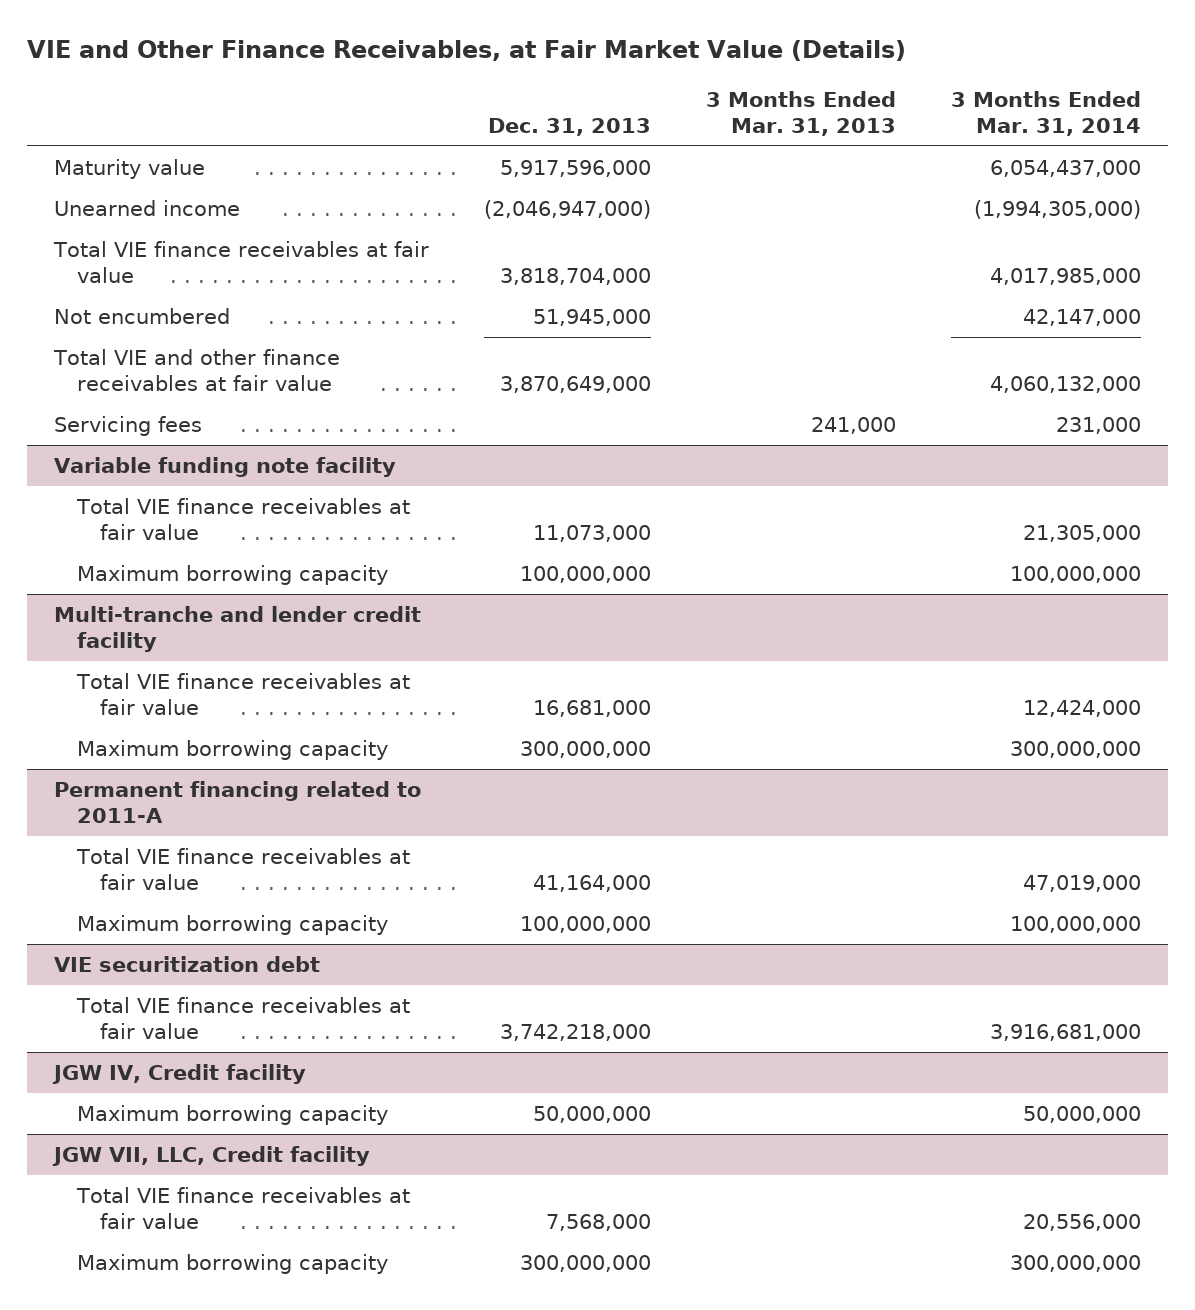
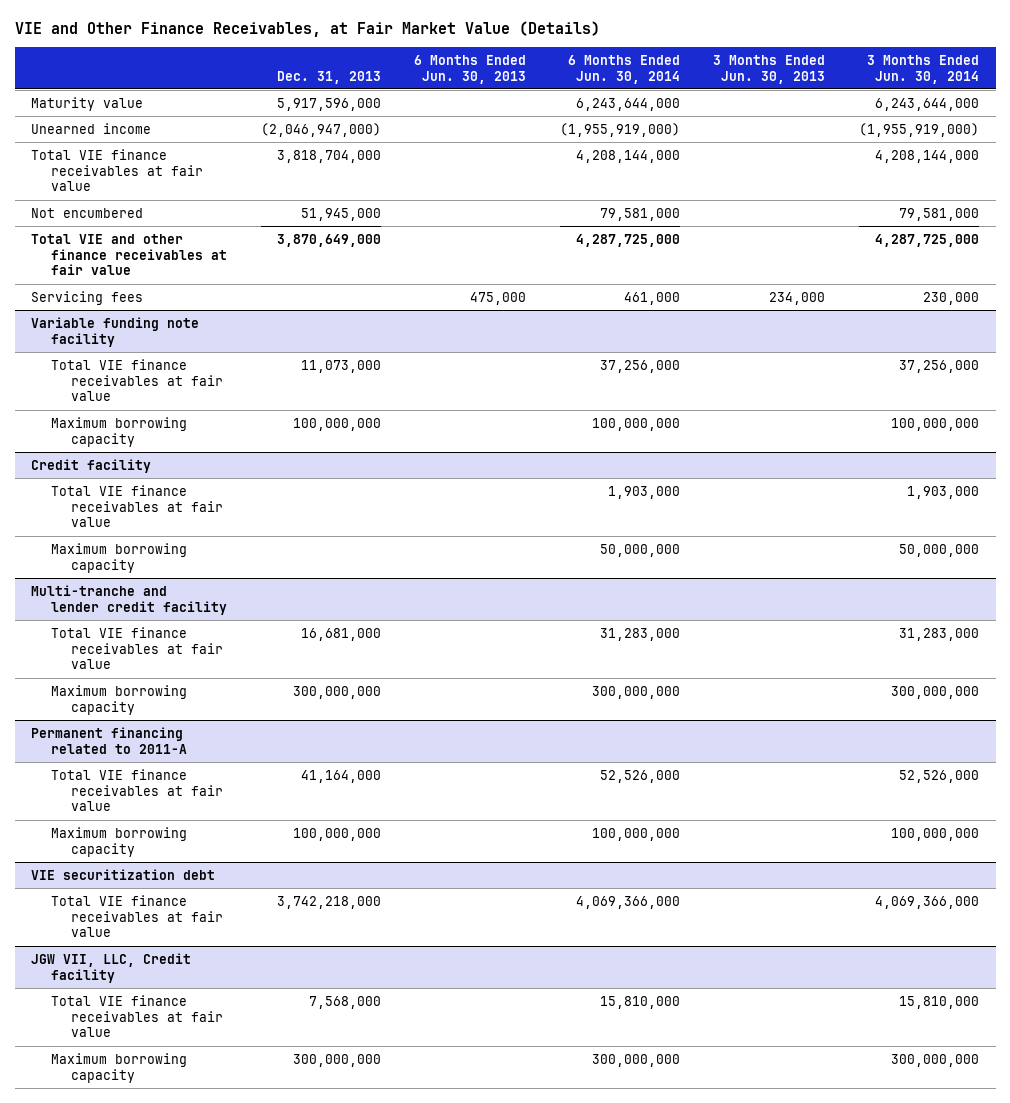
- | Dec. 31, 2013 | 3 Months Ended Mar. 31, 2013 | 3 Months Ended Mar. 31, 2014
+ | Dec. 31, 2013 | 6 Months Ended Jun. 30, 2013 | 6 Months Ended Jun. 30, 2014 | 3 Months Ended Jun. 30, 2013 | 3 Months Ended Jun. 30, 2014
+ Credit facility
+ Total VIE finance receivables at fair value | | | 1,903,000 | | 1,903,000
+ Maximum borrowing capacity | | | 50,000,000 | | 50,000,000
- JGW IV, Credit facility
- Maximum borrowing capacity | 50,000,000 | | 50,000,000

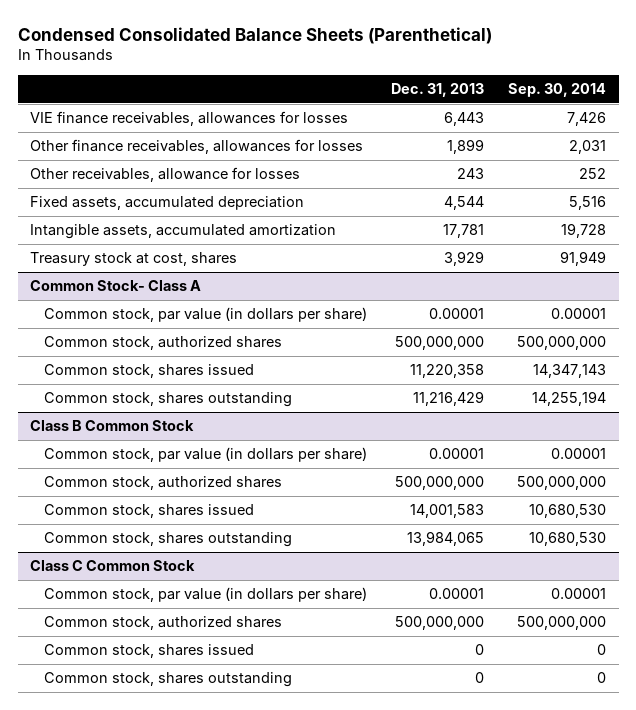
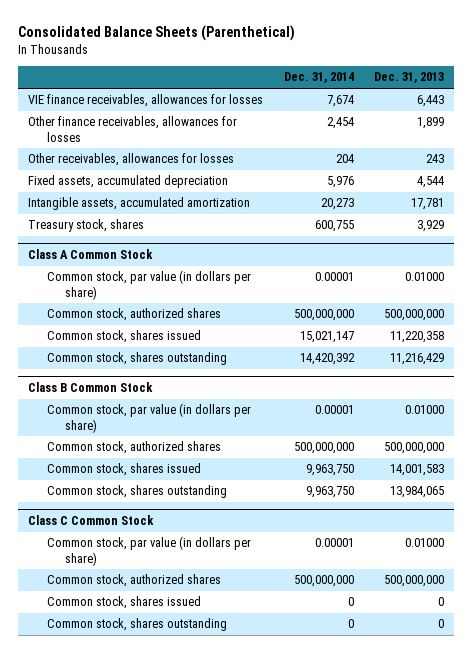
- Condensed Consolidated Balance Sheets (Parenthetical)
+ Consolidated Balance Sheets (Parenthetical)
- | Dec. 31, 2013 | Sep. 30, 2014
+ | Dec. 31, 2014 | Dec. 31, 2013
- Other receivables, allowance for losses | 243 | 252
+ Other receivables, allowances for losses | 204 | 243
- Treasury stock at cost, shares | 3,929 | 91,949
- Common Stock- Class A
- Common stock, par value (in dollars per share) | 0.00001 | 0.00001
+ Treasury stock, shares | 600,755 | 3,929
+ Class A Common Stock
+ Common stock, par value (in dollars per share) | 0.00001 | 0.01000
@ Class B Common Stock
- Common stock, par value (in dollars per share) | 0.00001 | 0.00001
+ Common stock, par value (in dollars per share) | 0.00001 | 0.01000
@ Class C Common Stock
- Common stock, par value (in dollars per share) | 0.00001 | 0.00001
+ Common stock, par value (in dollars per share) | 0.00001 | 0.01000

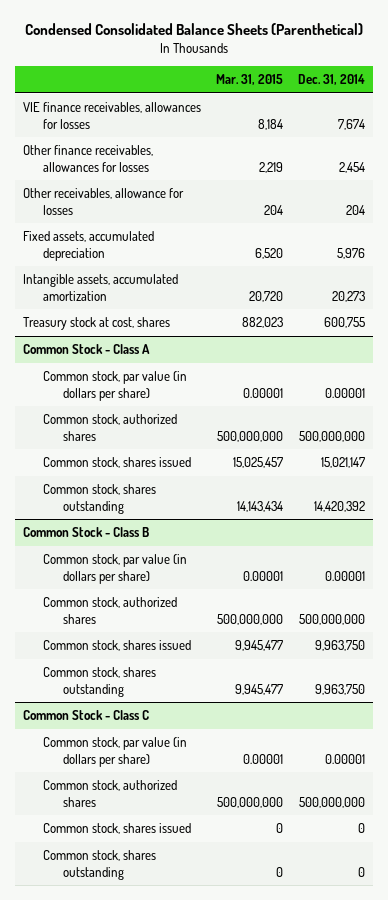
- Consolidated Balance Sheets (Parenthetical)
+ Condensed Consolidated Balance Sheets (Parenthetical)
- | Dec. 31, 2014 | Dec. 31, 2013
+ | Mar. 31, 2015 | Dec. 31, 2014
- Other receivables, allowances for losses | 204 | 243
+ Other receivables, allowance for losses | 204 | 204
- Treasury stock, shares | 600,755 | 3,929
- Class A Common Stock
+ Treasury stock at cost, shares | 882,023 | 600,755
+ Common Stock - Class A
- Class B Common Stock
+ Common Stock - Class B
- Class C Common Stock
+ Common Stock - Class C

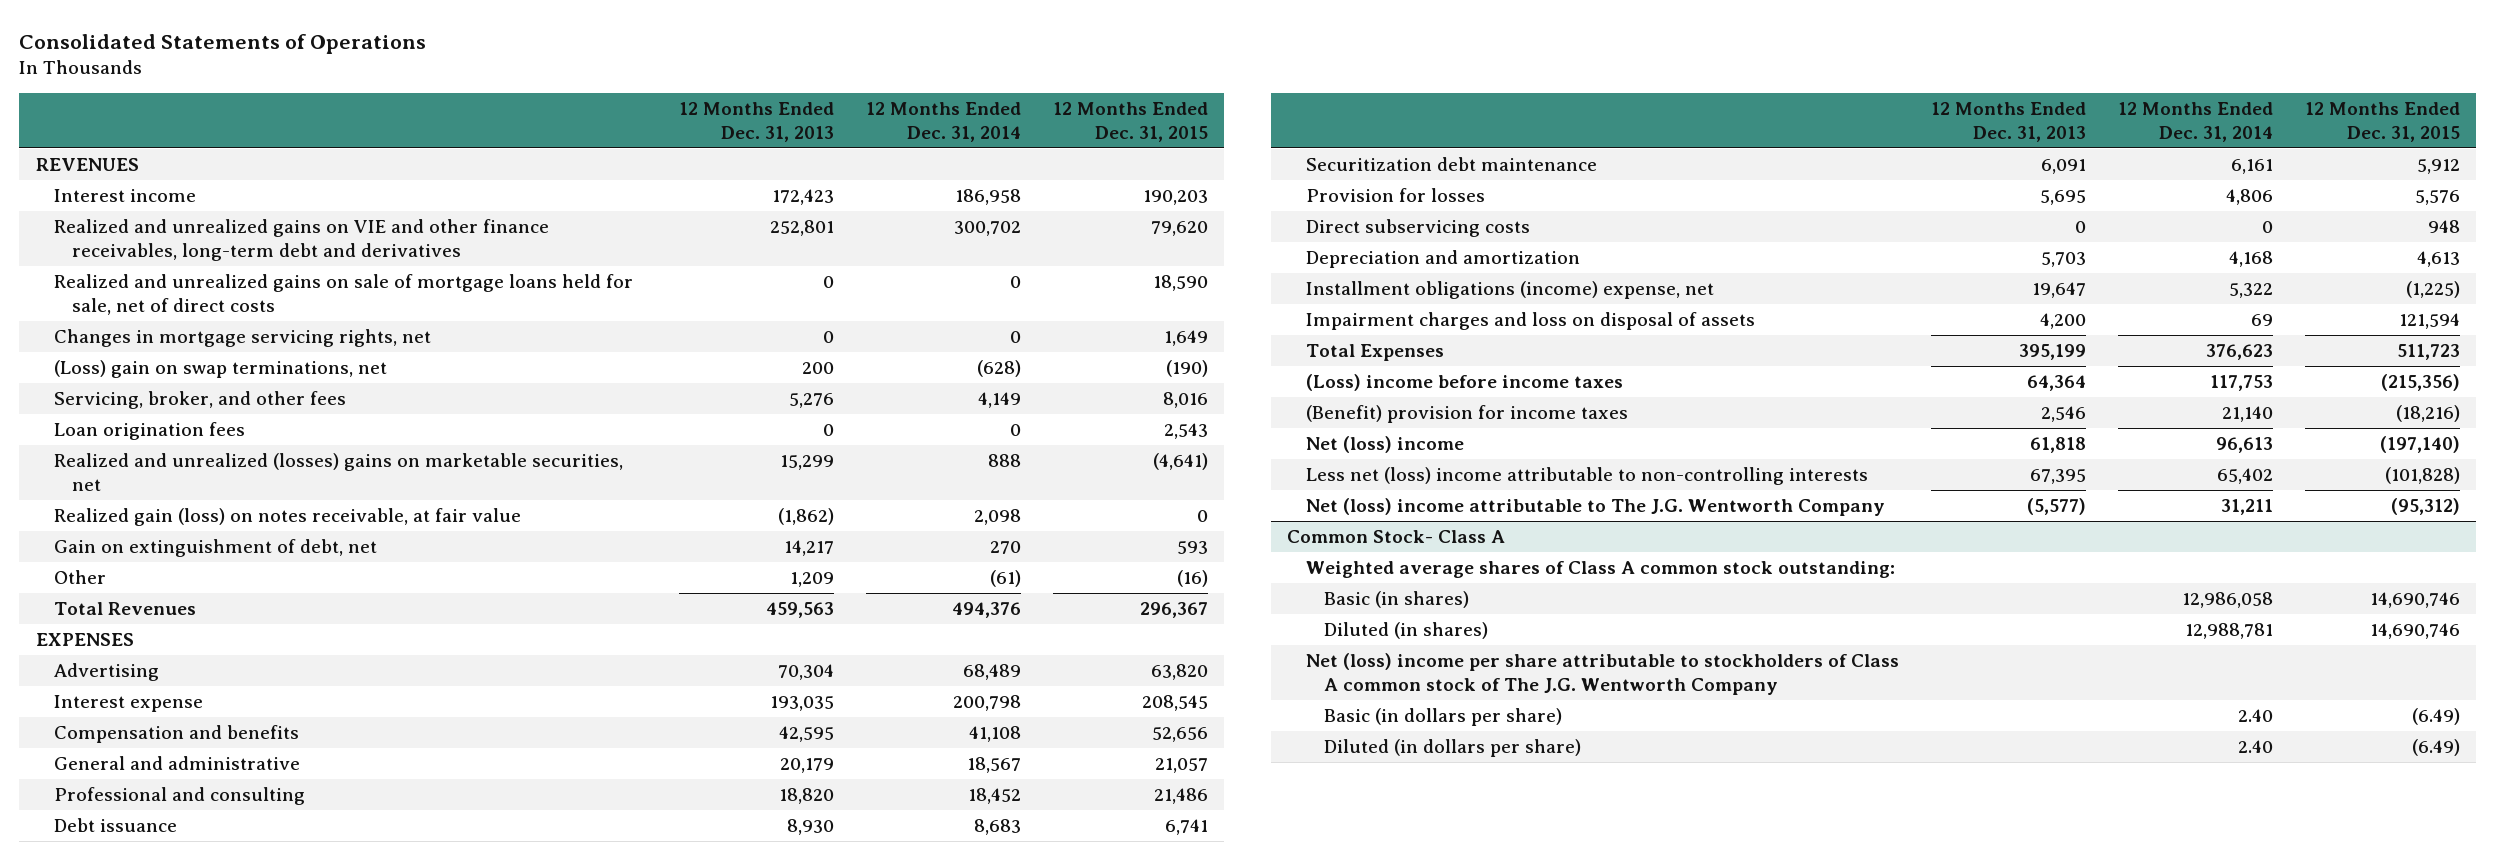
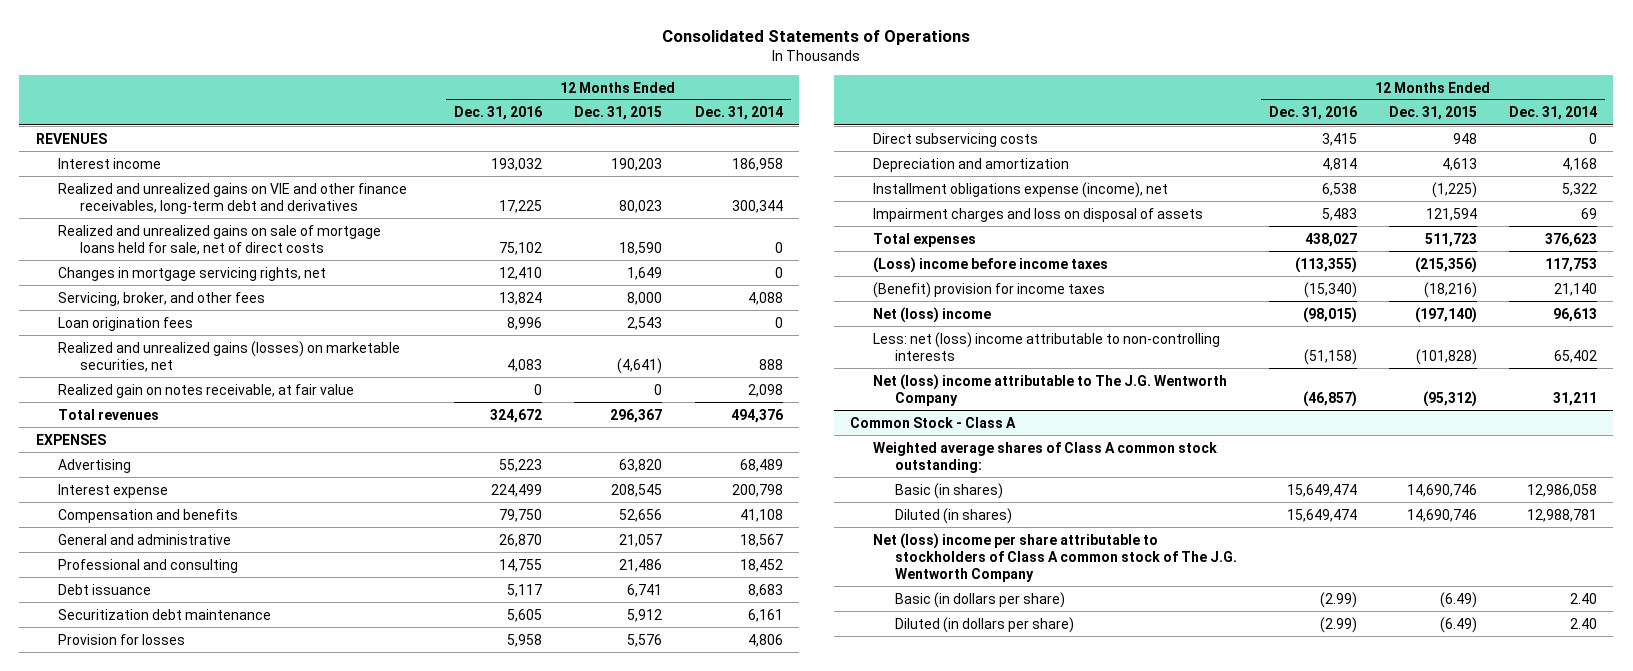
- | 12 Months Ended Dec. 31, 2013 | 12 Months Ended Dec. 31, 2014 | 12 Months Ended Dec. 31, 2015
+ | 12 Months Ended Dec. 31, 2016 | 12 Months Ended Dec. 31, 2015 | 12 Months Ended Dec. 31, 2014
- Realized and unrealized gains on VIE and other finance receivables, long-term debt and derivatives | 252,801 | 300,702 | 79,620
+ Realized and unrealized gains on VIE and other finance receivables, long-term debt and derivatives | 17,225 | 80,023 | 300,344
- (Loss) gain on swap terminations, net | 200 | (628) | (190)
- Servicing, broker, and other fees | 5,276 | 4,149 | 8,016
+ Servicing, broker, and other fees | 13,824 | 8,000 | 4,088
- Realized and unrealized (losses) gains on marketable securities, net | 15,299 | 888 | (4,641)
- Realized gain (loss) on notes receivable, at fair value | (1,862) | 2,098 | 0
- Gain on extinguishment of debt, net | 14,217 | 270 | 593
- Other | 1,209 | (61) | (16)
- Total Revenues | 459,563 | 494,376 | 296,367
+ Realized and unrealized gains (losses) on marketable securities, net | 4,083 | (4,641) | 888
+ Realized gain on notes receivable, at fair value | 0 | 0 | 2,098
+ Total revenues | 324,672 | 296,367 | 494,376
- Installment obligations (income) expense, net | 19,647 | 5,322 | (1,225)
+ Installment obligations expense (income), net | 6,538 | (1,225) | 5,322
- Total Expenses | 395,199 | 376,623 | 511,723
+ Total expenses | 438,027 | 511,723 | 376,623
- Less net (loss) income attributable to non-controlling interests | 67,395 | 65,402 | (101,828)
+ Less: net (loss) income attributable to non-controlling interests | (51,158) | (101,828) | 65,402
- Common Stock- Class A
+ Common Stock - Class A

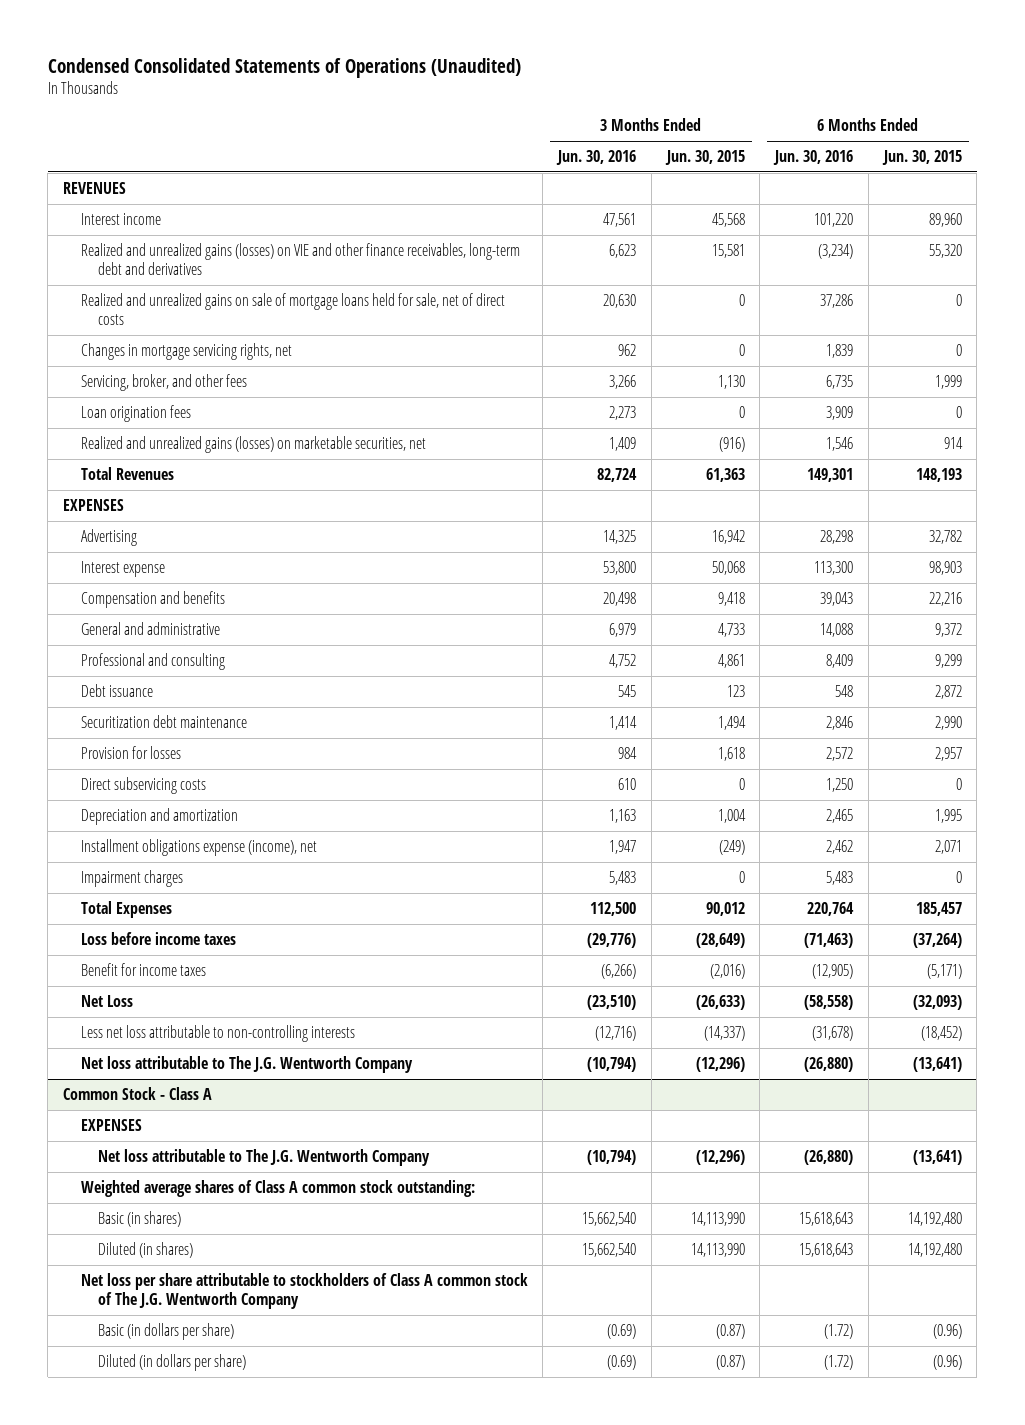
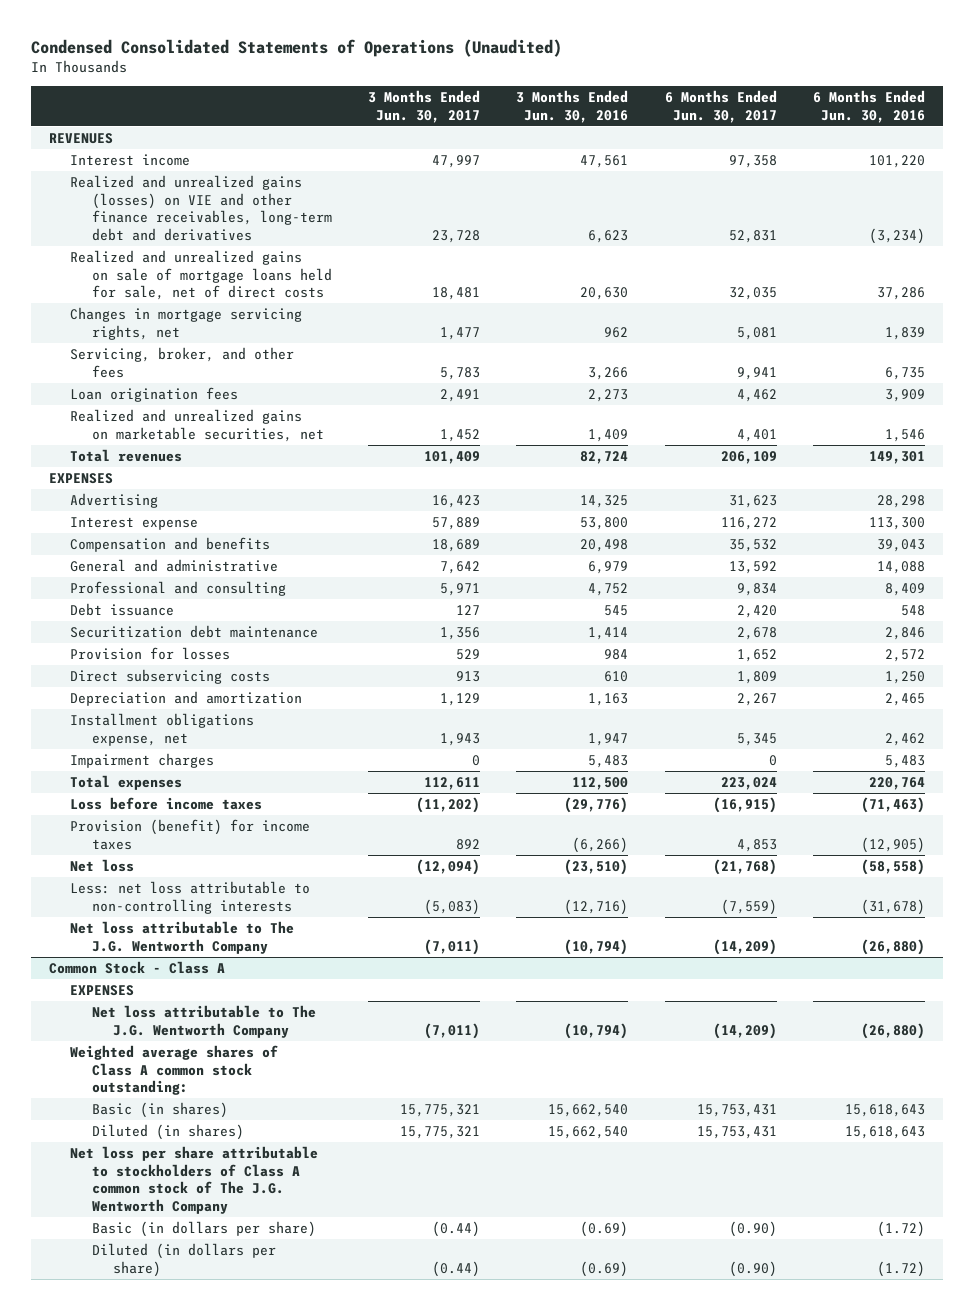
- | 3 Months Ended Jun. 30, 2016 | 3 Months Ended Jun. 30, 2015 | 6 Months Ended Jun. 30, 2016 | 6 Months Ended Jun. 30, 2015
+ | 3 Months Ended Jun. 30, 2017 | 3 Months Ended Jun. 30, 2016 | 6 Months Ended Jun. 30, 2017 | 6 Months Ended Jun. 30, 2016
- Realized and unrealized gains (losses) on marketable securities, net | 1,409 | (916) | 1,546 | 914
- Total Revenues | 82,724 | 61,363 | 149,301 | 148,193
+ Realized and unrealized gains on marketable securities, net | 1,452 | 1,409 | 4,401 | 1,546
+ Total revenues | 101,409 | 82,724 | 206,109 | 149,301
- Installment obligations expense (income), net | 1,947 | (249) | 2,462 | 2,071
+ Installment obligations expense, net | 1,943 | 1,947 | 5,345 | 2,462
- Total Expenses | 112,500 | 90,012 | 220,764 | 185,457
+ Total expenses | 112,611 | 112,500 | 223,024 | 220,764
- Benefit for income taxes | (6,266) | (2,016) | (12,905) | (5,171)
- Net Loss | (23,510) | (26,633) | (58,558) | (32,093)
- Less net loss attributable to non-controlling interests | (12,716) | (14,337) | (31,678) | (18,452)
+ Provision (benefit) for income taxes | 892 | (6,266) | 4,853 | (12,905)
+ Net loss | (12,094) | (23,510) | (21,768) | (58,558)
+ Less: net loss attributable to non-controlling interests | (5,083) | (12,716) | (7,559) | (31,678)

